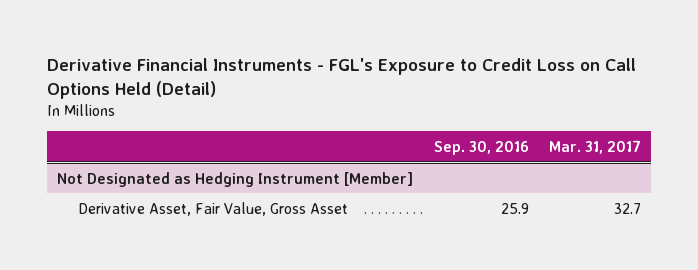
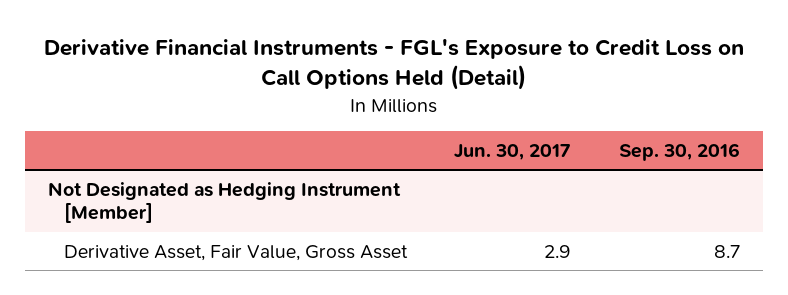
- | Sep. 30, 2016 | Mar. 31, 2017
+ | Jun. 30, 2017 | Sep. 30, 2016
@ Not Designated as Hedging Instrument [Member]
- Derivative Asset, Fair Value, Gross Asset | 25.9 | 32.7
+ Derivative Asset, Fair Value, Gross Asset | 2.9 | 8.7

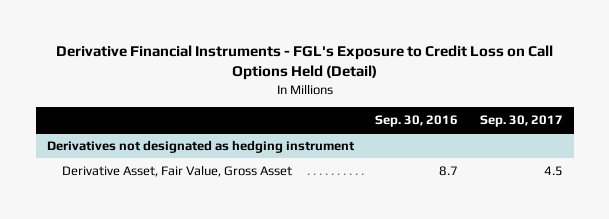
- | Jun. 30, 2017 | Sep. 30, 2016
+ | Sep. 30, 2016 | Sep. 30, 2017
- Not Designated as Hedging Instrument [Member]
+ Derivatives not designated as hedging instrument

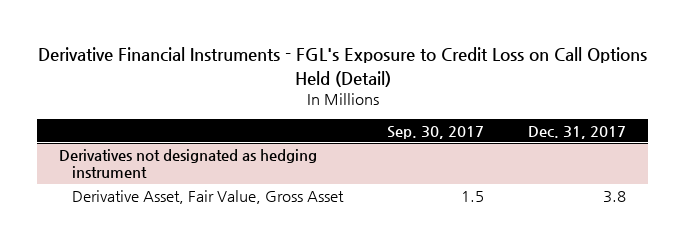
- | Sep. 30, 2016 | Sep. 30, 2017
+ | Sep. 30, 2017 | Dec. 31, 2017
@ Derivatives not designated as hedging instrument
- Derivative Asset, Fair Value, Gross Asset | 8.7 | 4.5
+ Derivative Asset, Fair Value, Gross Asset | 1.5 | 3.8

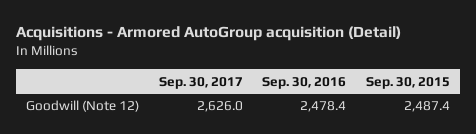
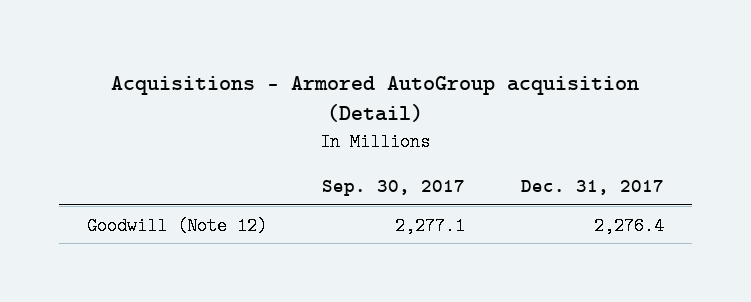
- | Sep. 30, 2017 | Sep. 30, 2016 | Sep. 30, 2015
+ | Sep. 30, 2017 | Dec. 31, 2017
- Goodwill (Note 12) | 2,626.0 | 2,478.4 | 2,487.4
+ Goodwill (Note 12) | 2,277.1 | 2,276.4

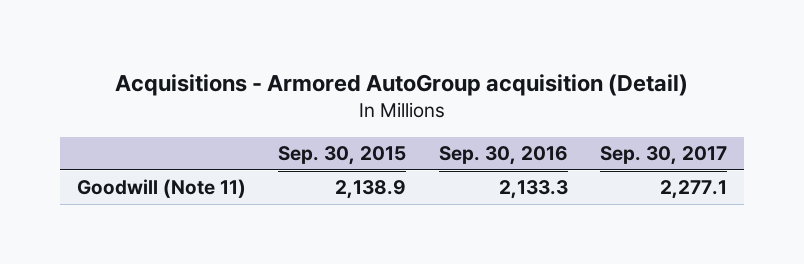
- | Sep. 30, 2017 | Dec. 31, 2017
+ | Sep. 30, 2015 | Sep. 30, 2016 | Sep. 30, 2017
- Goodwill (Note 12) | 2,277.1 | 2,276.4
+ Goodwill (Note 11) | 2,138.9 | 2,133.3 | 2,277.1

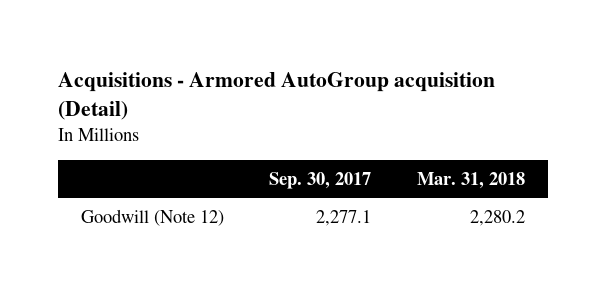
- | Sep. 30, 2015 | Sep. 30, 2016 | Sep. 30, 2017
+ | Sep. 30, 2017 | Mar. 31, 2018
- Goodwill (Note 11) | 2,138.9 | 2,133.3 | 2,277.1
+ Goodwill (Note 12) | 2,277.1 | 2,280.2

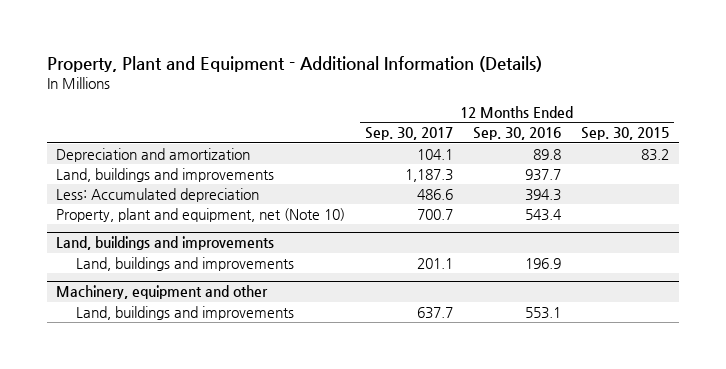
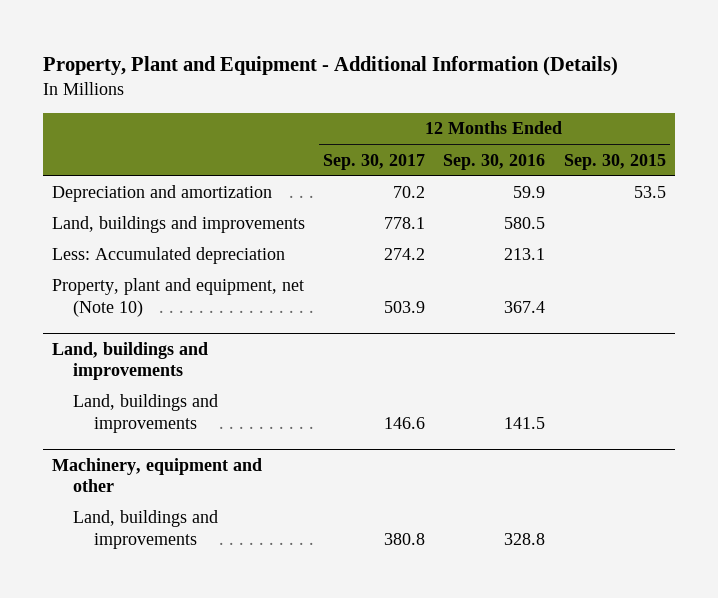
- Depreciation and amortization | 104.1 | 89.8 | 83.2
- Land, buildings and improvements | 1,187.3 | 937.7 |
- Less: Accumulated depreciation | 486.6 | 394.3 |
- Property, plant and equipment, net (Note 10) | 700.7 | 543.4 |
+ Depreciation and amortization | 70.2 | 59.9 | 53.5
+ Land, buildings and improvements | 778.1 | 580.5 |
+ Less: Accumulated depreciation | 274.2 | 213.1 |
+ Property, plant and equipment, net (Note 10) | 503.9 | 367.4 |
@ Land, buildings and improvements
- Land, buildings and improvements | 201.1 | 196.9 |
+ Land, buildings and improvements | 146.6 | 141.5 |
@ Machinery, equipment and other
- Land, buildings and improvements | 637.7 | 553.1 |
+ Land, buildings and improvements | 380.8 | 328.8 |

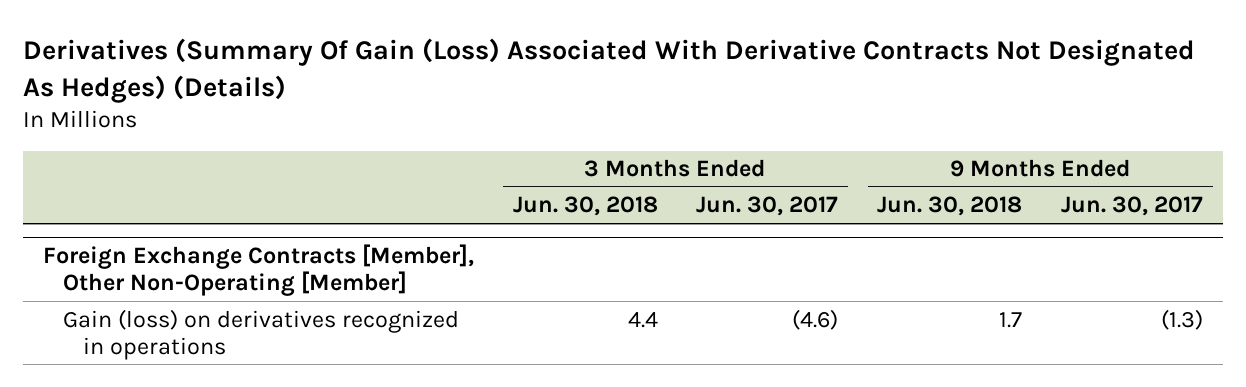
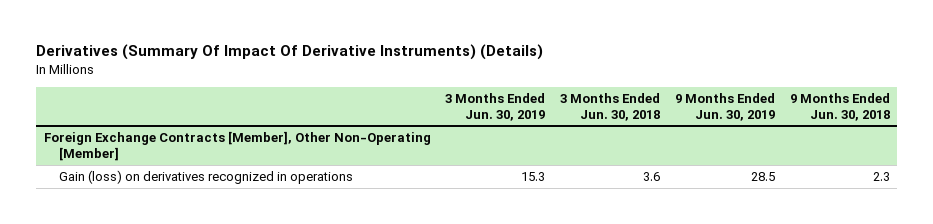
- Derivatives (Summary Of Gain (Loss) Associated With Derivative Contracts Not Designated As Hedges) (Details)
+ Derivatives (Summary Of Impact Of Derivative Instruments) (Details)
- | 3 Months Ended Jun. 30, 2018 | 3 Months Ended Jun. 30, 2017 | 9 Months Ended Jun. 30, 2018 | 9 Months Ended Jun. 30, 2017
+ | 3 Months Ended Jun. 30, 2019 | 3 Months Ended Jun. 30, 2018 | 9 Months Ended Jun. 30, 2019 | 9 Months Ended Jun. 30, 2018
@ Foreign Exchange Contracts [Member], Other Non-Operating [Member]
- Gain (loss) on derivatives recognized in operations | 4.4 | (4.6) | 1.7 | (1.3)
+ Gain (loss) on derivatives recognized in operations | 15.3 | 3.6 | 28.5 | 2.3

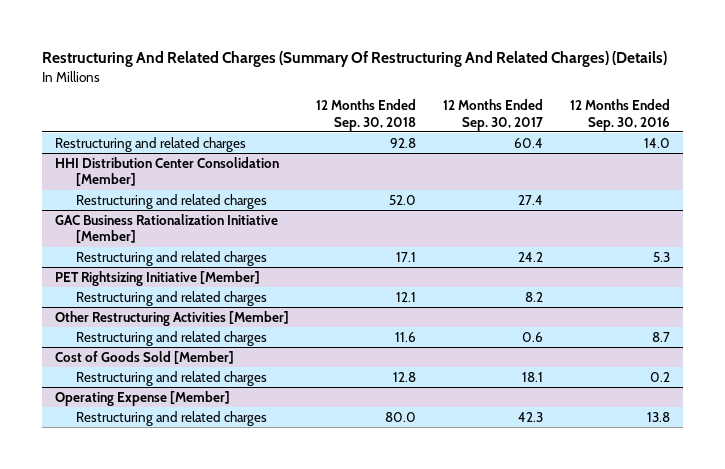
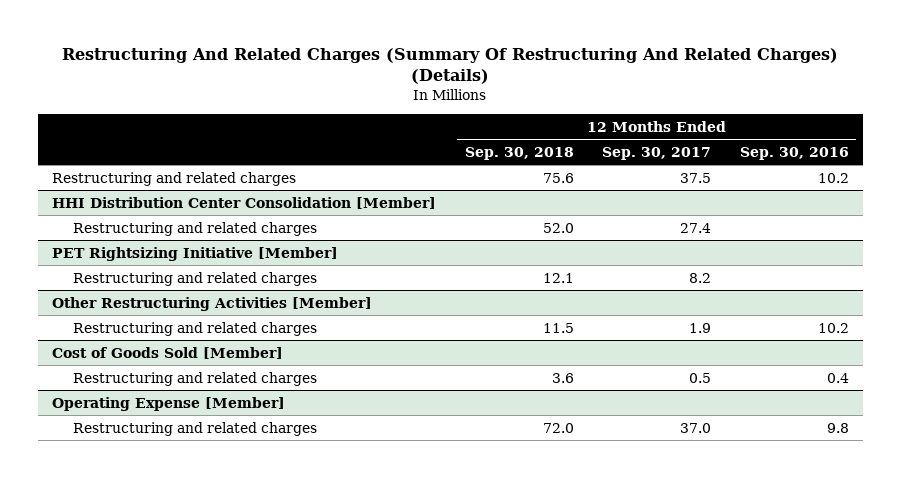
- Restructuring and related charges | 92.8 | 60.4 | 14.0
+ Restructuring and related charges | 75.6 | 37.5 | 10.2
- GAC Business Rationalization Initiative [Member]
- Restructuring and related charges | 17.1 | 24.2 | 5.3
@ Other Restructuring Activities [Member]
- Restructuring and related charges | 11.6 | 0.6 | 8.7
+ Restructuring and related charges | 11.5 | 1.9 | 10.2
@ Cost of Goods Sold [Member]
- Restructuring and related charges | 12.8 | 18.1 | 0.2
+ Restructuring and related charges | 3.6 | 0.5 | 0.4
@ Operating Expense [Member]
- Restructuring and related charges | 80.0 | 42.3 | 13.8
+ Restructuring and related charges | 72.0 | 37.0 | 9.8

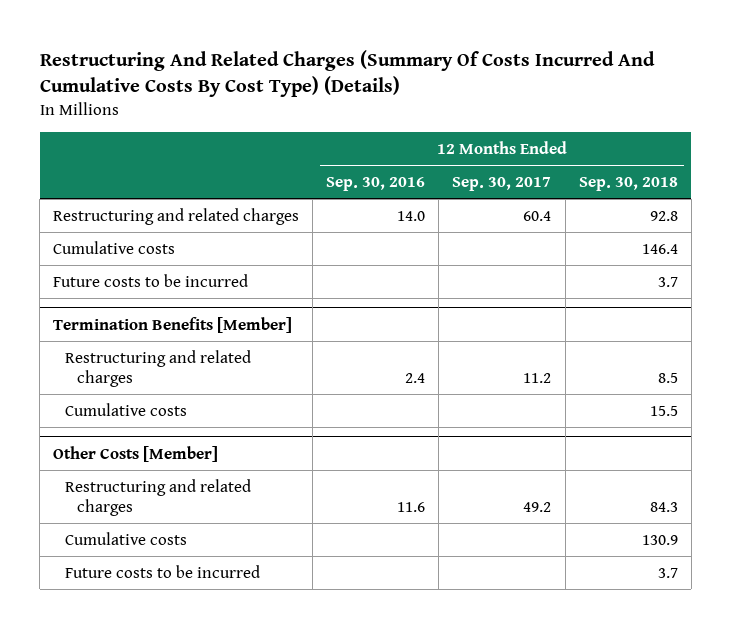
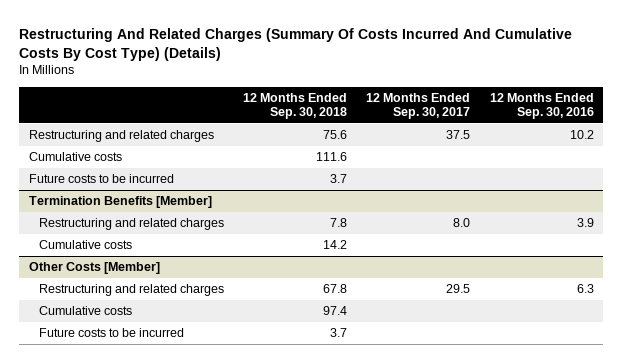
- | 12 Months Ended Sep. 30, 2016 | 12 Months Ended Sep. 30, 2017 | 12 Months Ended Sep. 30, 2018
+ | 12 Months Ended Sep. 30, 2018 | 12 Months Ended Sep. 30, 2017 | 12 Months Ended Sep. 30, 2016
- Restructuring and related charges | 14.0 | 60.4 | 92.8
- Cumulative costs | | | 146.4
+ Restructuring and related charges | 75.6 | 37.5 | 10.2
+ Cumulative costs | 111.6 | |
@ Termination Benefits [Member]
- Restructuring and related charges | 2.4 | 11.2 | 8.5
- Cumulative costs | | | 15.5
+ Restructuring and related charges | 7.8 | 8.0 | 3.9
+ Cumulative costs | 14.2 | |
@ Other Costs [Member]
- Restructuring and related charges | 11.6 | 49.2 | 84.3
- Cumulative costs | | | 130.9
+ Restructuring and related charges | 67.8 | 29.5 | 6.3
+ Cumulative costs | 97.4 | |

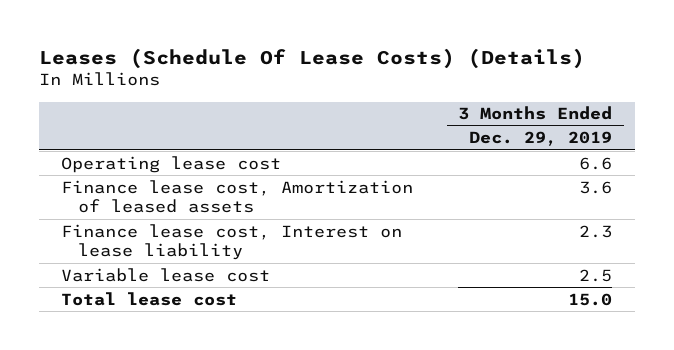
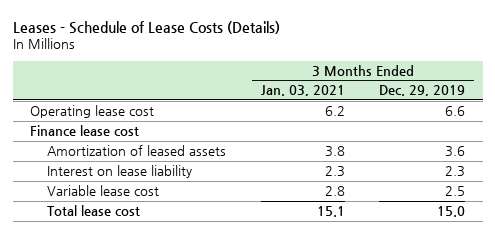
- Leases (Schedule Of Lease Costs) (Details)
+ Leases - Schedule of Lease Costs (Details)
- | 3 Months Ended Dec. 29, 2019
+ | 3 Months Ended Jan. 03, 2021 | 3 Months Ended Dec. 29, 2019
- Finance lease cost, Amortization of leased assets | 3.6
- Finance lease cost, Interest on lease liability | 2.3
+ Finance lease cost
+ Amortization of leased assets | 3.8 | 3.6
+ Interest on lease liability | 2.3 | 2.3

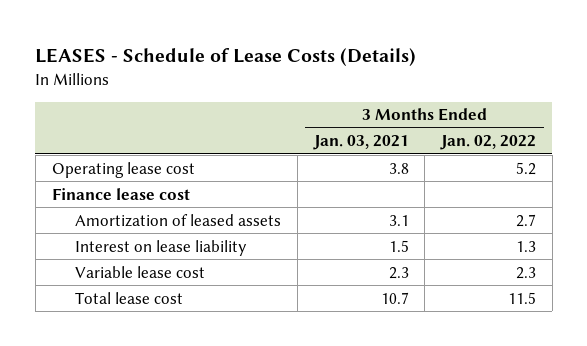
- Leases - Schedule of Lease Costs (Details)
+ LEASES - Schedule of Lease Costs (Details)
- | 3 Months Ended Jan. 03, 2021 | 3 Months Ended Dec. 29, 2019
+ | 3 Months Ended Jan. 03, 2021 | 3 Months Ended Jan. 02, 2022
- Operating lease cost | 6.2 | 6.6
+ Operating lease cost | 3.8 | 5.2
- Amortization of leased assets | 3.8 | 3.6
- Interest on lease liability | 2.3 | 2.3
- Variable lease cost | 2.8 | 2.5
- Total lease cost | 15.1 | 15.0
+ Amortization of leased assets | 3.1 | 2.7
+ Interest on lease liability | 1.5 | 1.3
+ Variable lease cost | 2.3 | 2.3
+ Total lease cost | 10.7 | 11.5

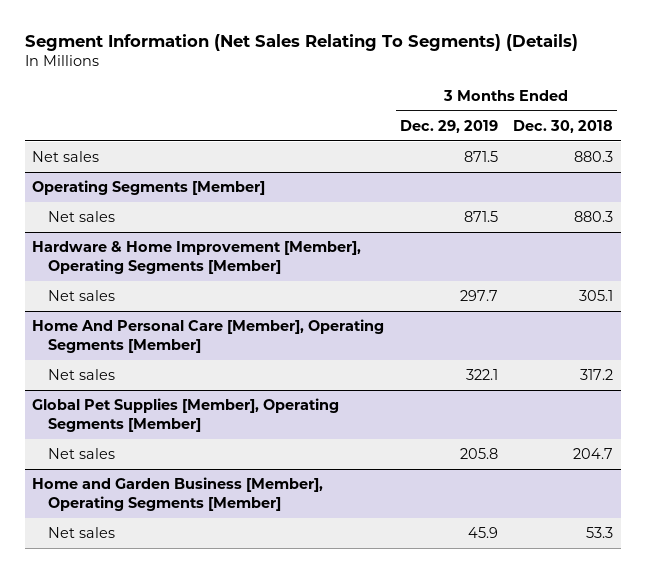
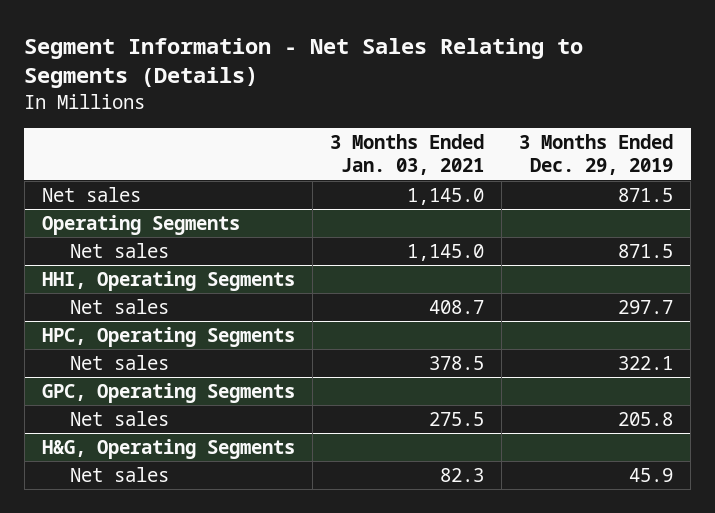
- Segment Information (Net Sales Relating To Segments) (Details)
+ Segment Information - Net Sales Relating to Segments (Details)
- | 3 Months Ended Dec. 29, 2019 | 3 Months Ended Dec. 30, 2018
+ | 3 Months Ended Jan. 03, 2021 | 3 Months Ended Dec. 29, 2019
- Operating Segments [Member]
+ Operating Segments
- Hardware & Home Improvement [Member], Operating Segments [Member]
+ HHI, Operating Segments
- Home And Personal Care [Member], Operating Segments [Member]
+ HPC, Operating Segments
- Global Pet Supplies [Member], Operating Segments [Member]
+ GPC, Operating Segments
- Home and Garden Business [Member], Operating Segments [Member]
+ H&G, Operating Segments

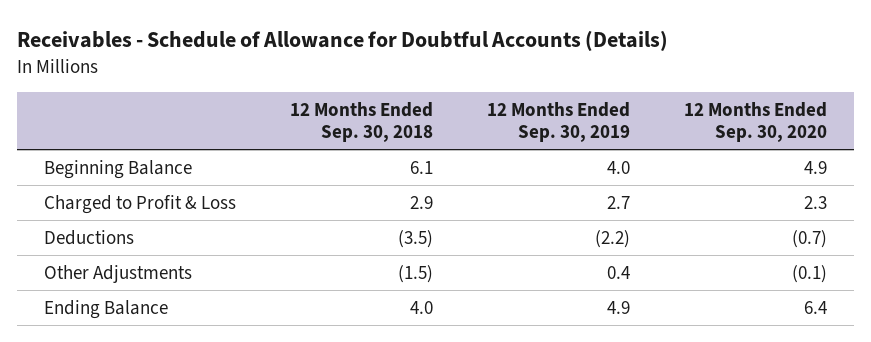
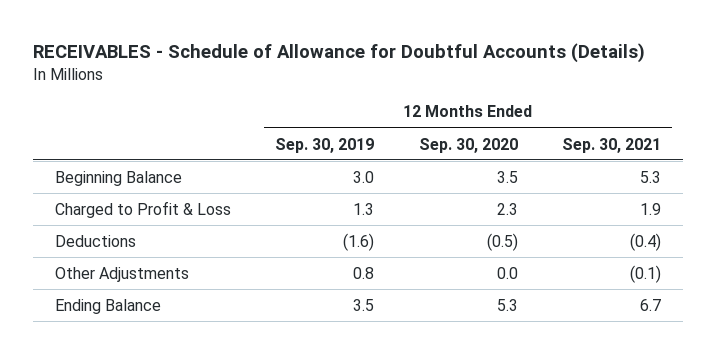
- Receivables - Schedule of Allowance for Doubtful Accounts (Details)
+ RECEIVABLES - Schedule of Allowance for Doubtful Accounts (Details)
- | 12 Months Ended Sep. 30, 2018 | 12 Months Ended Sep. 30, 2019 | 12 Months Ended Sep. 30, 2020
+ | 12 Months Ended Sep. 30, 2019 | 12 Months Ended Sep. 30, 2020 | 12 Months Ended Sep. 30, 2021
- Beginning Balance | 6.1 | 4.0 | 4.9
- Charged to Profit & Loss | 2.9 | 2.7 | 2.3
- Deductions | (3.5) | (2.2) | (0.7)
- Other Adjustments | (1.5) | 0.4 | (0.1)
- Ending Balance | 4.0 | 4.9 | 6.4
+ Beginning Balance | 3.0 | 3.5 | 5.3
+ Charged to Profit & Loss | 1.3 | 2.3 | 1.9
+ Deductions | (1.6) | (0.5) | (0.4)
+ Other Adjustments | 0.8 | 0.0 | (0.1)
+ Ending Balance | 3.5 | 5.3 | 6.7

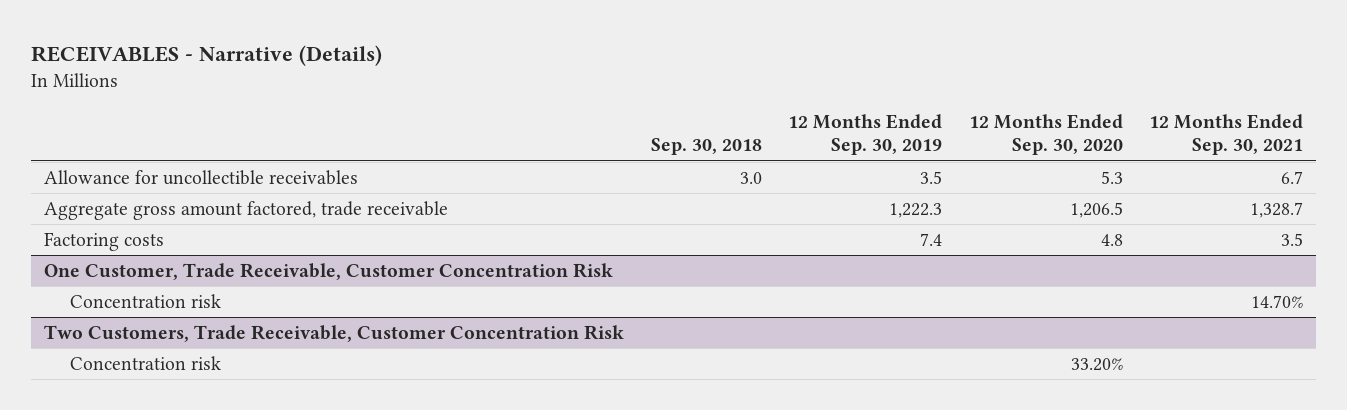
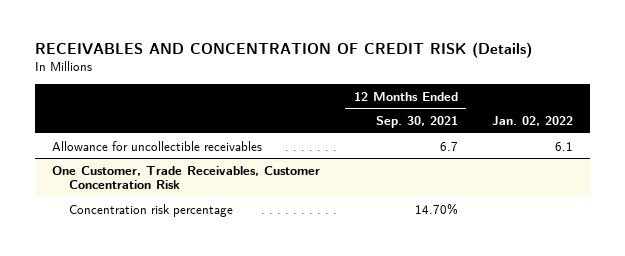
- RECEIVABLES - Narrative (Details)
+ RECEIVABLES AND CONCENTRATION OF CREDIT RISK (Details)
- | Sep. 30, 2018 | 12 Months Ended Sep. 30, 2019 | 12 Months Ended Sep. 30, 2020 | 12 Months Ended Sep. 30, 2021
+ | 12 Months Ended Sep. 30, 2021 | Jan. 02, 2022
- Aggregate gross amount factored, trade receivable | | 1,222.3 | 1,206.5 | 1,328.7
- Factoring costs | | 7.4 | 4.8 | 3.5
- One Customer, Trade Receivable, Customer Concentration Risk
- Concentration risk | | | | 14.70%
- Two Customers, Trade Receivable, Customer Concentration Risk
- Concentration risk | | | 33.20% |
+ One Customer, Trade Receivables, Customer Concentration Risk
+ Concentration risk percentage | 14.70% |

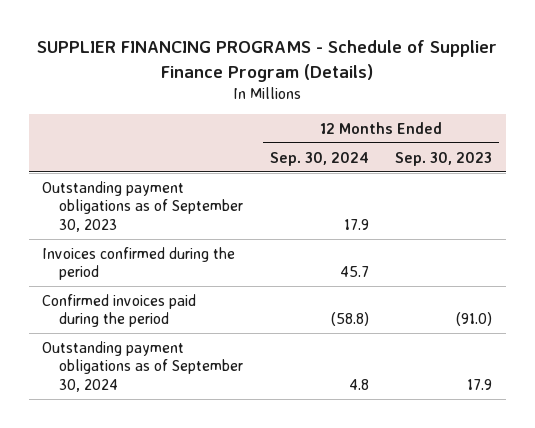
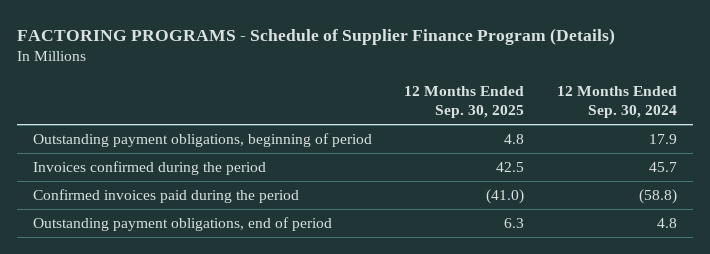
- SUPPLIER FINANCING PROGRAMS - Schedule of Supplier Finance Program (Details)
+ FACTORING PROGRAMS - Schedule of Supplier Finance Program (Details)
- | 12 Months Ended Sep. 30, 2024 | 12 Months Ended Sep. 30, 2023
+ | 12 Months Ended Sep. 30, 2025 | 12 Months Ended Sep. 30, 2024
- Outstanding payment obligations as of September 30, 2023 | 17.9 |
+ Outstanding payment obligations, beginning of period | 4.8 | 17.9
- Outstanding payment obligations as of September 30, 2024 | 4.8 | 17.9
+ Outstanding payment obligations, end of period | 6.3 | 4.8

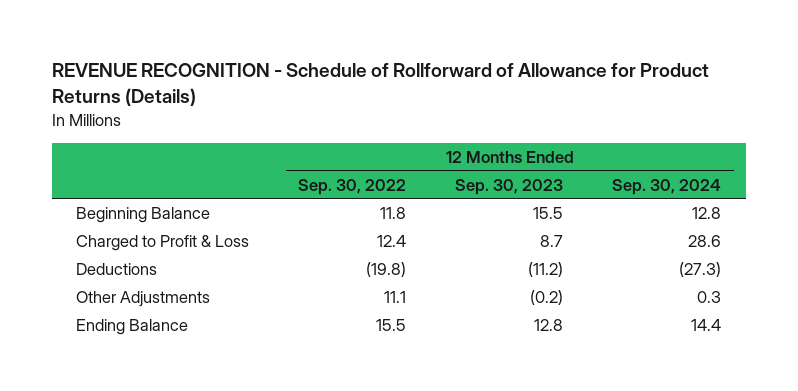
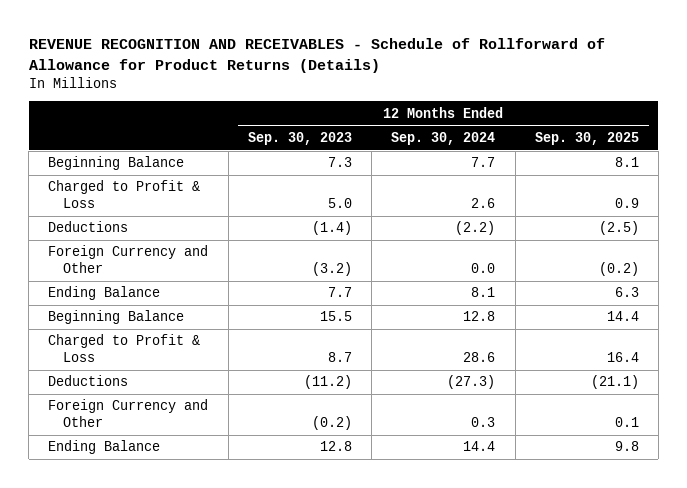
- REVENUE RECOGNITION - Schedule of Rollforward of Allowance for Product Returns (Details)
+ REVENUE RECOGNITION AND RECEIVABLES - Schedule of Rollforward of Allowance for Product Returns (Details)
- | 12 Months Ended Sep. 30, 2022 | 12 Months Ended Sep. 30, 2023 | 12 Months Ended Sep. 30, 2024
+ | 12 Months Ended Sep. 30, 2023 | 12 Months Ended Sep. 30, 2024 | 12 Months Ended Sep. 30, 2025
+ Beginning Balance | 7.3 | 7.7 | 8.1
+ Charged to Profit & Loss | 5.0 | 2.6 | 0.9
+ Deductions | (1.4) | (2.2) | (2.5)
+ Foreign Currency and Other | (3.2) | 0.0 | (0.2)
+ Ending Balance | 7.7 | 8.1 | 6.3
- Other Adjustments | 11.1 | (0.2) | 0.3
+ Foreign Currency and Other | (0.2) | 0.3 | 0.1

